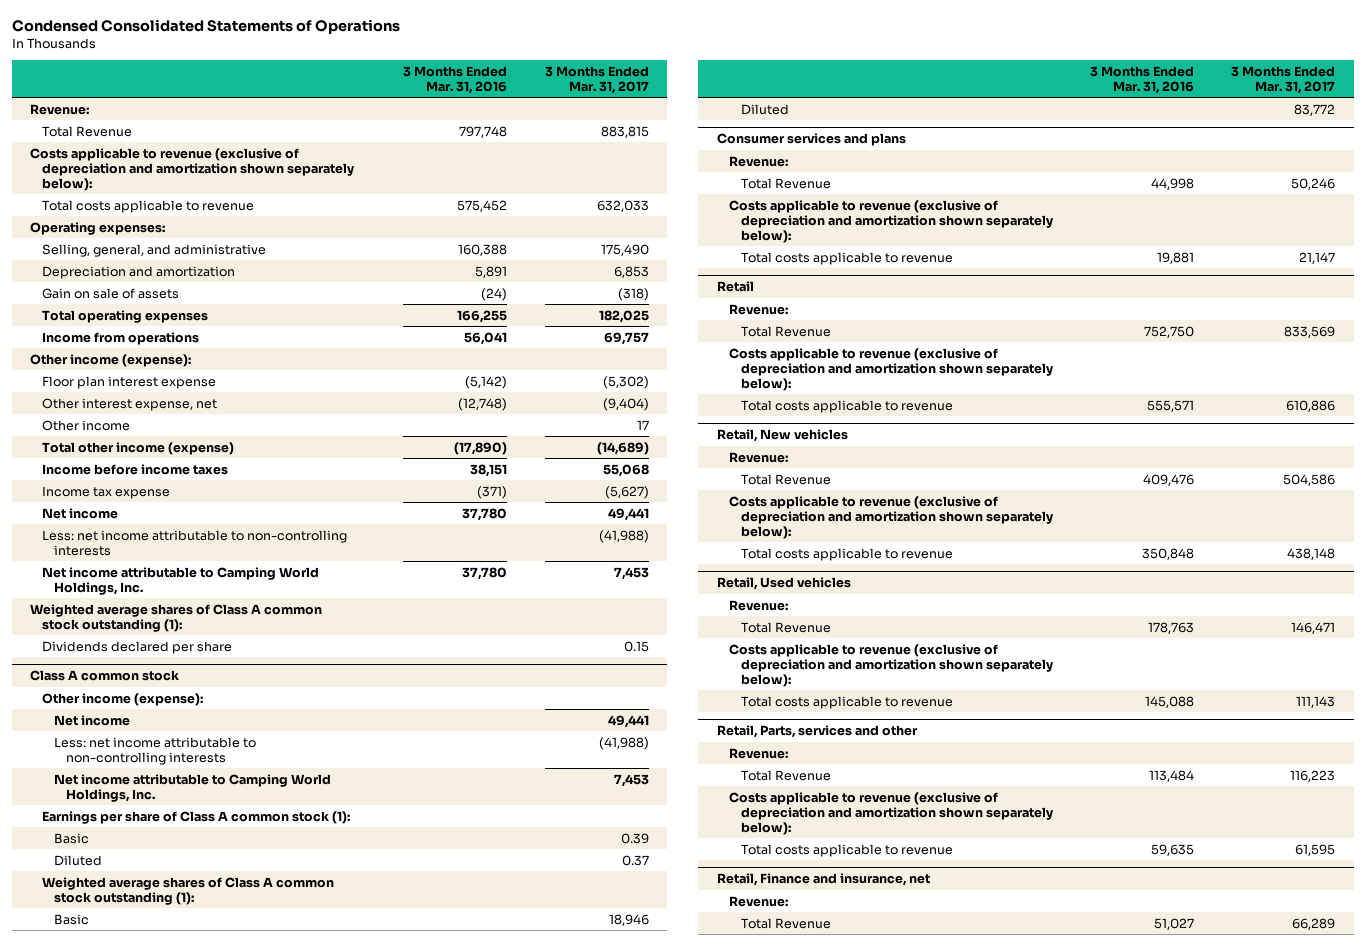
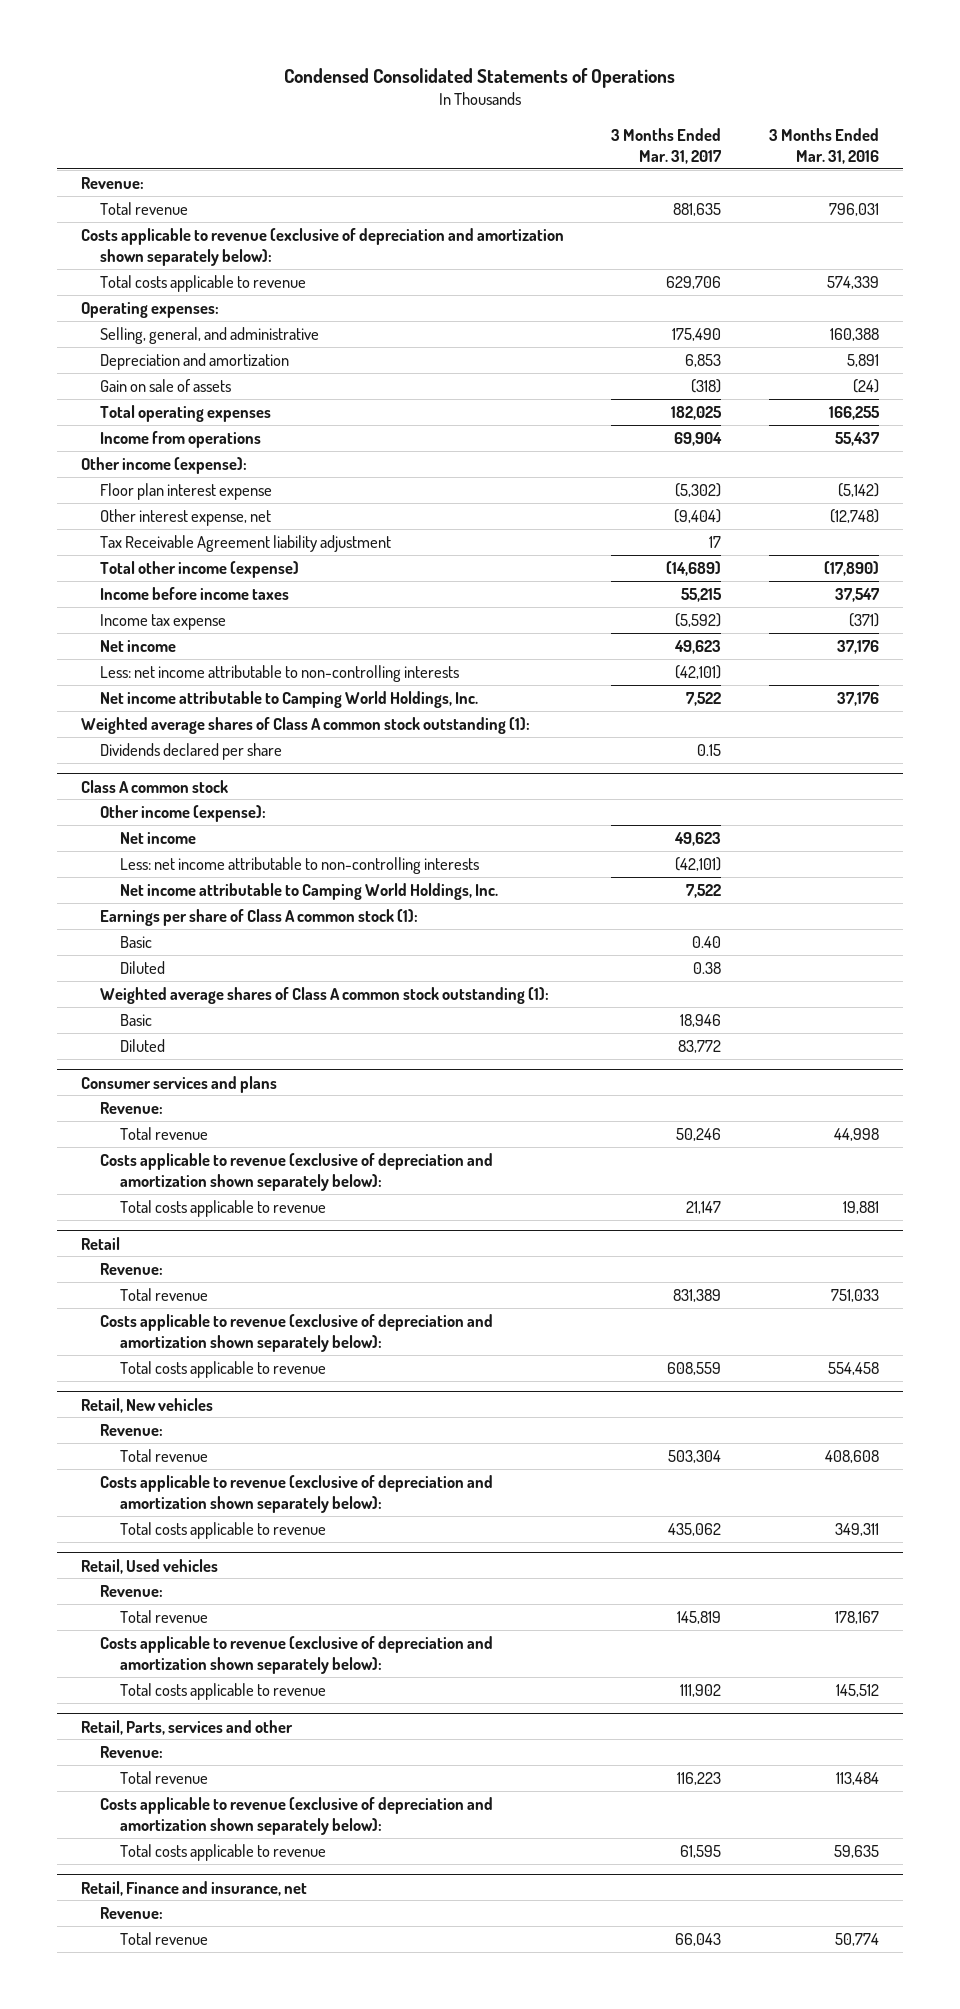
- | 3 Months Ended Mar. 31, 2016 | 3 Months Ended Mar. 31, 2017
+ | 3 Months Ended Mar. 31, 2017 | 3 Months Ended Mar. 31, 2016
- Total Revenue | 797,748 | 883,815
+ Total revenue | 881,635 | 796,031
- Total costs applicable to revenue | 575,452 | 632,033
+ Total costs applicable to revenue | 629,706 | 574,339
- Income from operations | 56,041 | 69,757
+ Income from operations | 69,904 | 55,437
- Other income | | 17
+ Tax Receivable Agreement liability adjustment | 17 |
- Income before income taxes | 38,151 | 55,068
- Income tax expense | (371) | (5,627)
- Net income | 37,780 | 49,441
- Less: net income attributable to non-controlling interests | | (41,988)
- Net income attributable to Camping World Holdings, Inc. | 37,780 | 7,453
+ Income before income taxes | 55,215 | 37,547
+ Income tax expense | (5,592) | (371)
+ Net income | 49,623 | 37,176
+ Less: net income attributable to non-controlling interests | (42,101) |
+ Net income attributable to Camping World Holdings, Inc. | 7,522 | 37,176
@ Class A common stock
- Net income | | 49,441
- Less: net income attributable to non-controlling interests | | (41,988)
- Net income attributable to Camping World Holdings, Inc. | | 7,453
+ Net income | 49,623 |
+ Less: net income attributable to non-controlling interests | (42,101) |
+ Net income attributable to Camping World Holdings, Inc. | 7,522 |
- Basic | | 0.39
- Diluted | | 0.37
+ Basic | 0.40 |
+ Diluted | 0.38 |
@ Consumer services and plans
- Total Revenue | 44,998 | 50,246
+ Total revenue | 50,246 | 44,998
@ Retail
- Total Revenue | 752,750 | 833,569
+ Total revenue | 831,389 | 751,033
- Total costs applicable to revenue | 555,571 | 610,886
+ Total costs applicable to revenue | 608,559 | 554,458
@ Retail, New vehicles
- Total Revenue | 409,476 | 504,586
+ Total revenue | 503,304 | 408,608
- Total costs applicable to revenue | 350,848 | 438,148
+ Total costs applicable to revenue | 435,062 | 349,311
@ Retail, Used vehicles
- Total Revenue | 178,763 | 146,471
+ Total revenue | 145,819 | 178,167
- Total costs applicable to revenue | 145,088 | 111,143
+ Total costs applicable to revenue | 111,902 | 145,512
@ Retail, Parts, services and other
- Total Revenue | 113,484 | 116,223
+ Total revenue | 116,223 | 113,484
@ Retail, Finance and insurance, net
- Total Revenue | 51,027 | 66,289
+ Total revenue | 66,043 | 50,774

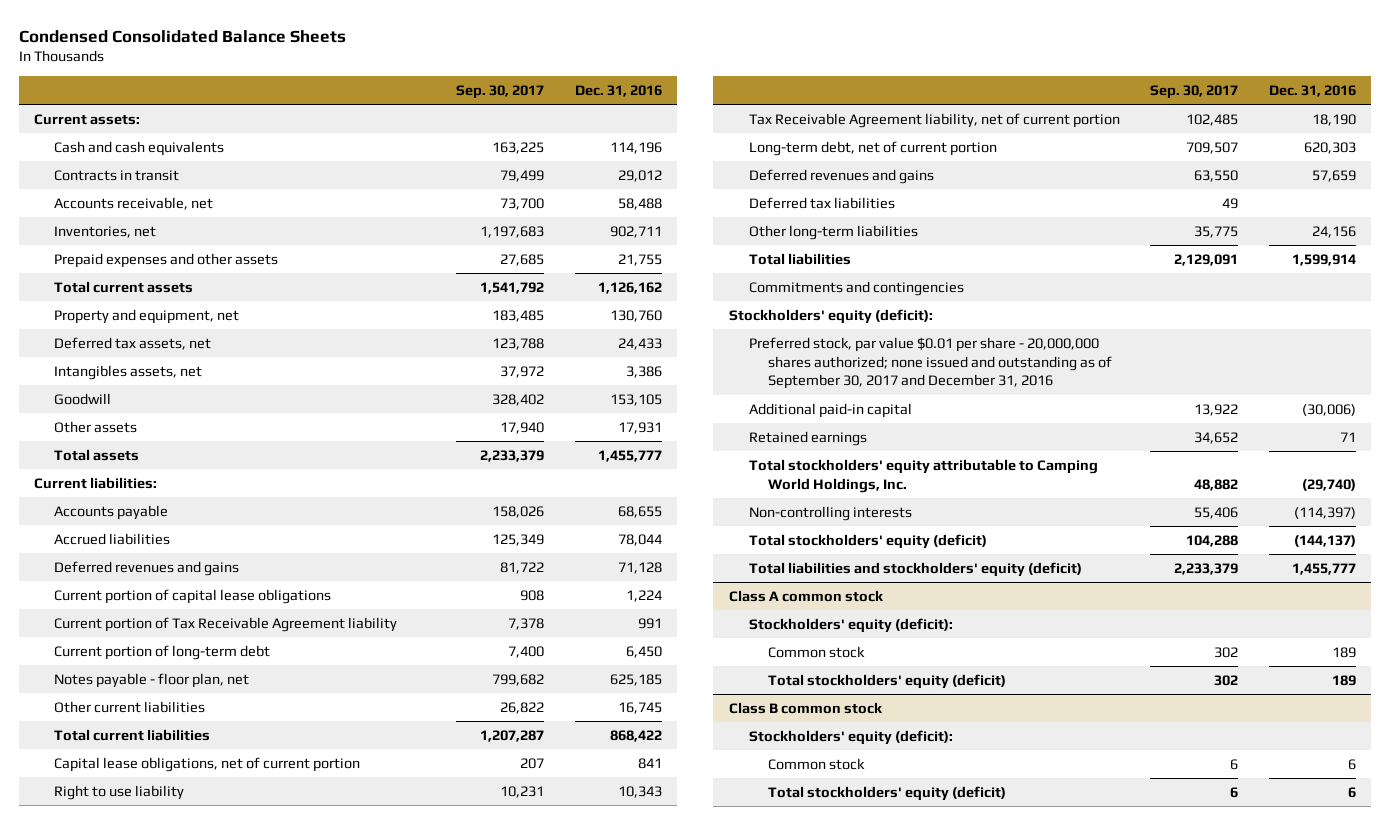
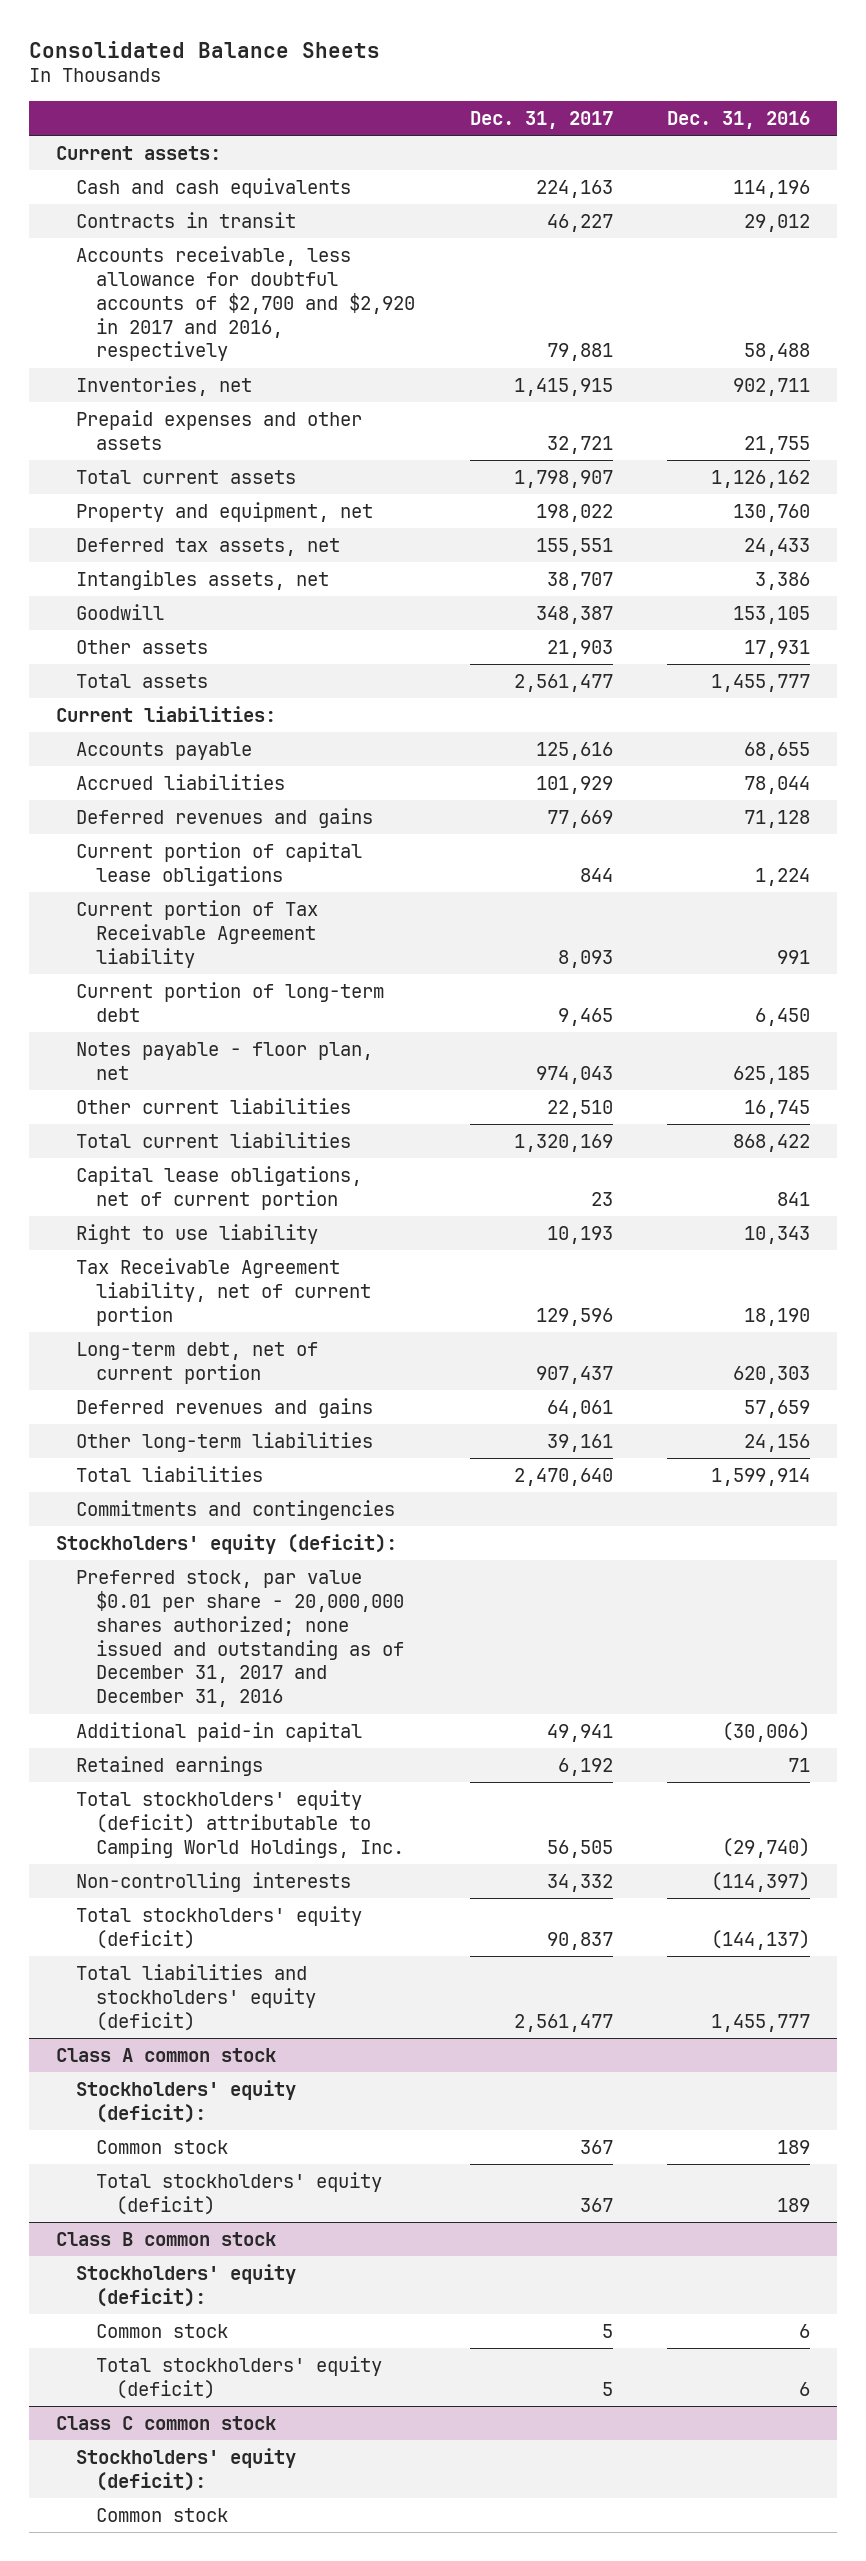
- Condensed Consolidated Balance Sheets
+ Consolidated Balance Sheets
- | Sep. 30, 2017 | Dec. 31, 2016
+ | Dec. 31, 2017 | Dec. 31, 2016
- Accounts receivable, net | 73,700 | 58,488
+ Accounts receivable, less allowance for doubtful accounts of $2,700 and $2,920 in 2017 and 2016, respectively | 79,881 | 58,488
- Deferred tax liabilities | 49 |
- Preferred stock, par value $0.01 per share - 20,000,000 shares authorized; none issued and outstanding as of September 30, 2017 and December 31, 2016
+ Preferred stock, par value $0.01 per share - 20,000,000 shares authorized; none issued and outstanding as of December 31, 2017 and December 31, 2016
- Total stockholders' equity attributable to Camping World Holdings, Inc. | 48,882 | (29,740)
+ Total stockholders' equity (deficit) attributable to Camping World Holdings, Inc. | 56,505 | (29,740)
+ Class C common stock
+ Stockholders' equity (deficit):
+ Common stock

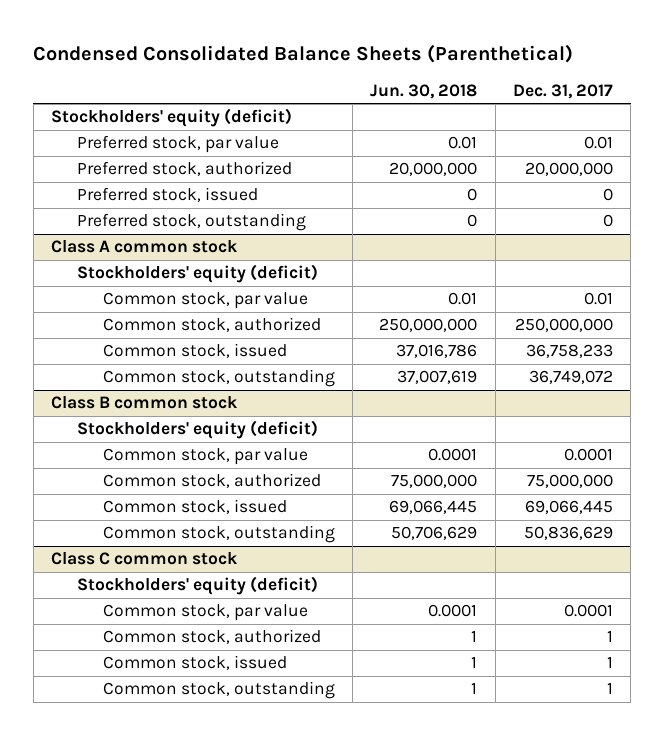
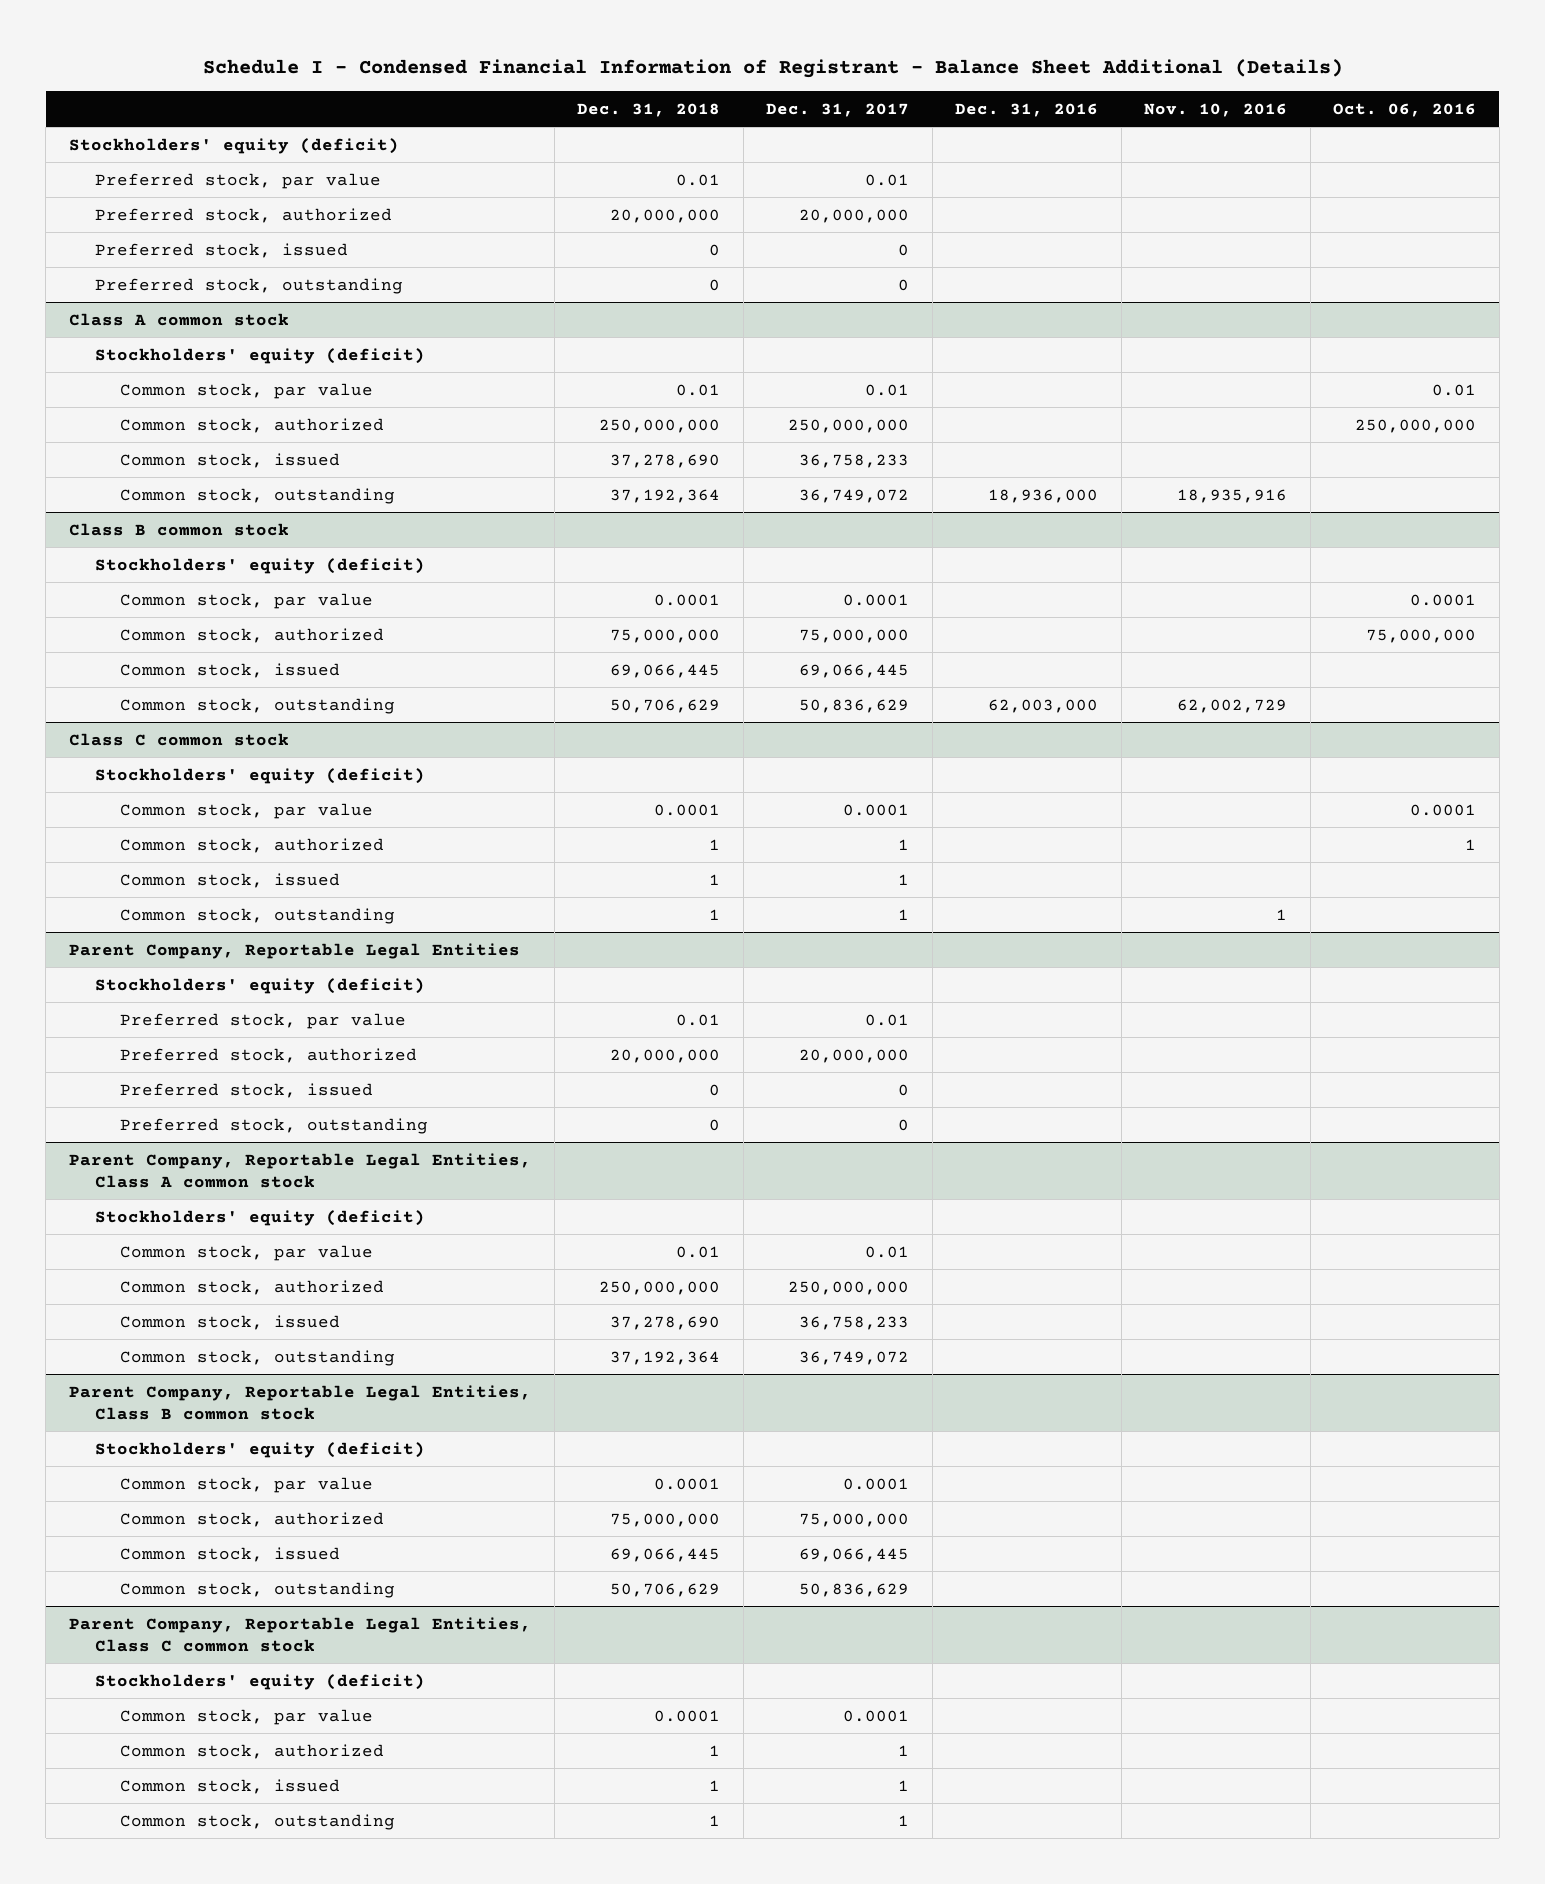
- Condensed Consolidated Balance Sheets (Parenthetical)
+ Schedule I - Condensed Financial Information of Registrant - Balance Sheet Additional (Details)
- | Jun. 30, 2018 | Dec. 31, 2017
+ | Dec. 31, 2018 | Dec. 31, 2017 | Dec. 31, 2016 | Nov. 10, 2016 | Oct. 06, 2016
+ Parent Company, Reportable Legal Entities
+ Stockholders' equity (deficit)
+ Preferred stock, par value | 0.01 | 0.01 | | |
+ Preferred stock, authorized | 20,000,000 | 20,000,000 | | |
+ Preferred stock, issued | 0 | 0 | | |
+ Preferred stock, outstanding | 0 | 0 | | |
+ Parent Company, Reportable Legal Entities, Class A common stock
+ Stockholders' equity (deficit)
+ Common stock, par value | 0.01 | 0.01 | | |
+ Common stock, authorized | 250,000,000 | 250,000,000 | | |
+ Common stock, issued | 37,278,690 | 36,758,233 | | |
+ Common stock, outstanding | 37,192,364 | 36,749,072 | | |
+ Parent Company, Reportable Legal Entities, Class B common stock
+ Stockholders' equity (deficit)
+ Common stock, par value | 0.0001 | 0.0001 | | |
+ Common stock, authorized | 75,000,000 | 75,000,000 | | |
+ Common stock, issued | 69,066,445 | 69,066,445 | | |
+ Common stock, outstanding | 50,706,629 | 50,836,629 | | |
+ Parent Company, Reportable Legal Entities, Class C common stock
+ Stockholders' equity (deficit)
+ Common stock, par value | 0.0001 | 0.0001 | | |
+ Common stock, authorized | 1 | 1 | | |
+ Common stock, issued | 1 | 1 | | |
+ Common stock, outstanding | 1 | 1 | | |

